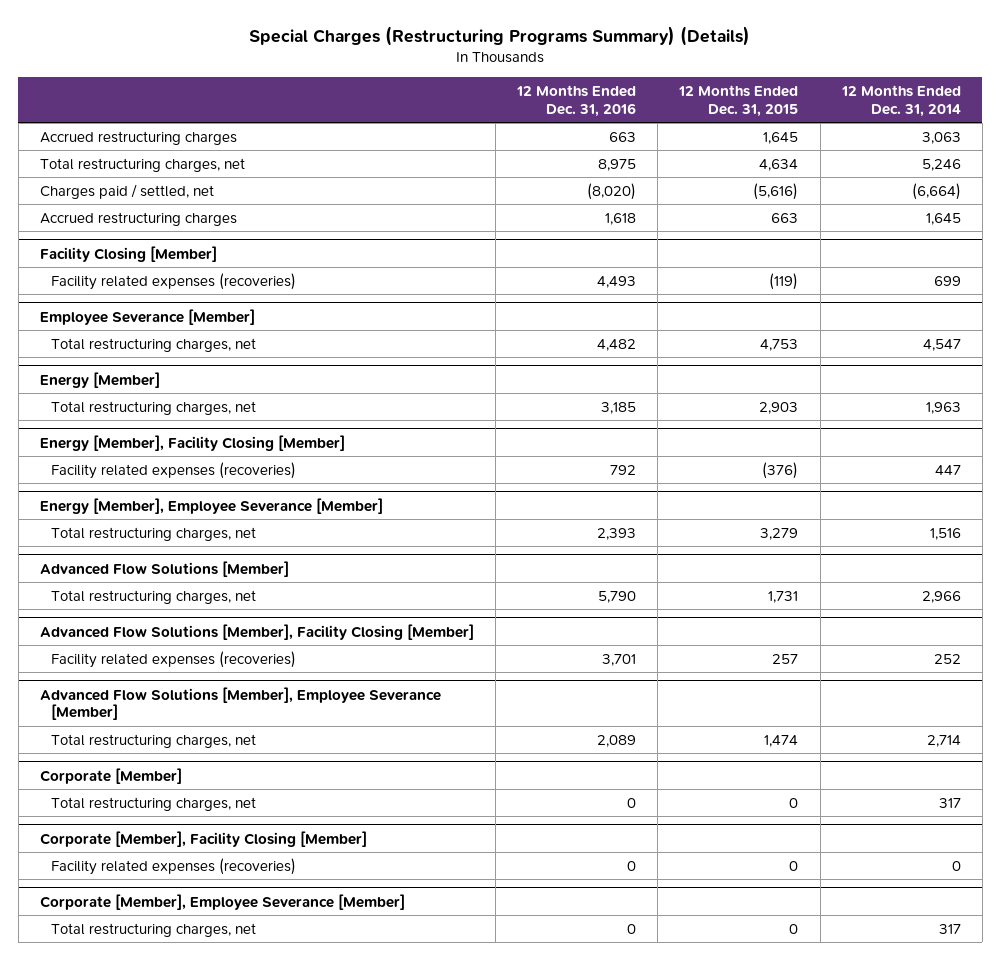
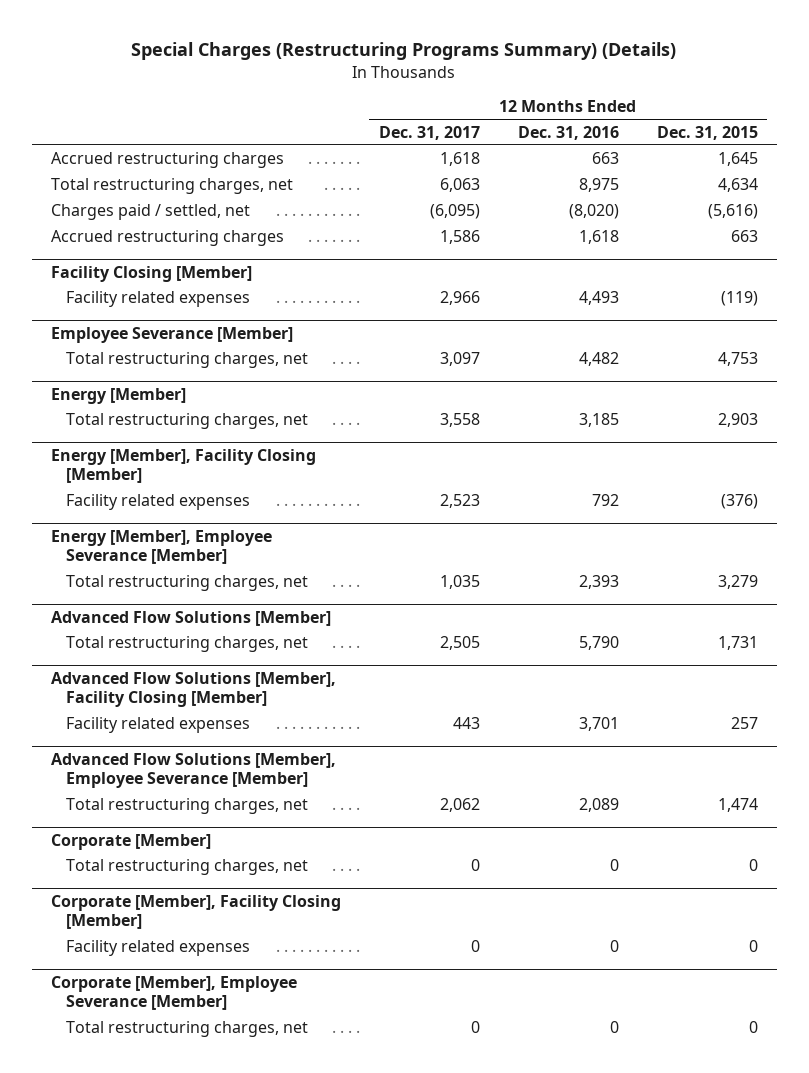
- | 12 Months Ended Dec. 31, 2016 | 12 Months Ended Dec. 31, 2015 | 12 Months Ended Dec. 31, 2014
+ | 12 Months Ended Dec. 31, 2017 | 12 Months Ended Dec. 31, 2016 | 12 Months Ended Dec. 31, 2015
@ Facility Closing [Member]
- Facility related expenses (recoveries) | 4,493 | (119) | 699
+ Facility related expenses | 2,966 | 4,493 | (119)
@ Energy [Member], Facility Closing [Member]
- Facility related expenses (recoveries) | 792 | (376) | 447
+ Facility related expenses | 2,523 | 792 | (376)
@ Advanced Flow Solutions [Member], Facility Closing [Member]
- Facility related expenses (recoveries) | 3,701 | 257 | 252
+ Facility related expenses | 443 | 3,701 | 257
@ Corporate [Member], Facility Closing [Member]
- Facility related expenses (recoveries) | 0 | 0 | 0
+ Facility related expenses | 0 | 0 | 0

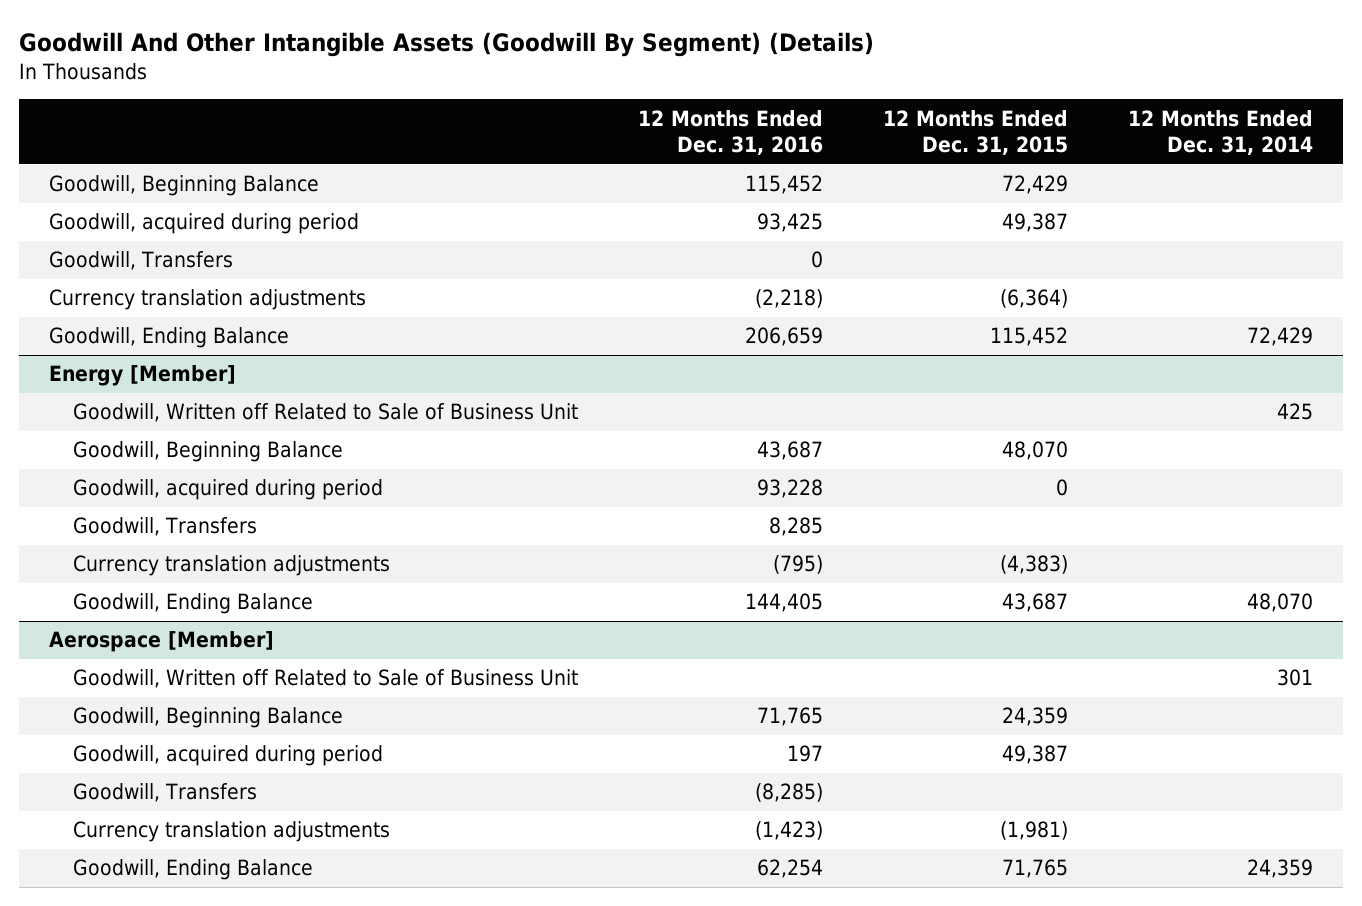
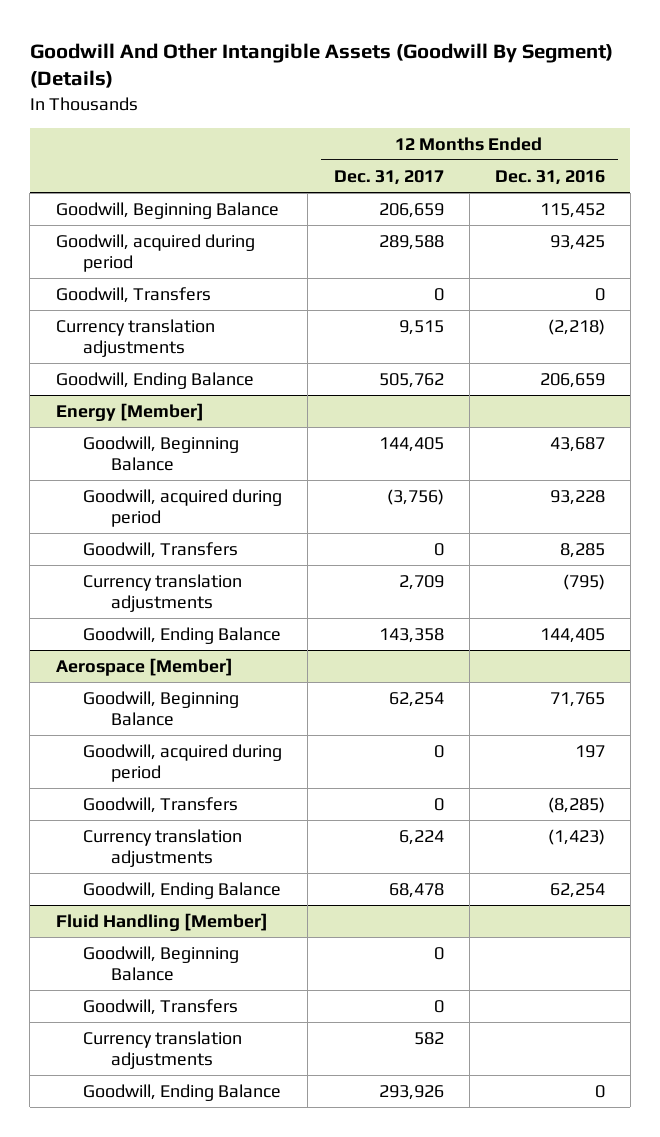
- | 12 Months Ended Dec. 31, 2016 | 12 Months Ended Dec. 31, 2015 | 12 Months Ended Dec. 31, 2014
+ | 12 Months Ended Dec. 31, 2017 | 12 Months Ended Dec. 31, 2016
@ Energy [Member]
- Goodwill, Written off Related to Sale of Business Unit | | | 425
@ Aerospace [Member]
- Goodwill, Written off Related to Sale of Business Unit | | | 301
+ Fluid Handling [Member]
+ Goodwill, Beginning Balance | 0 |
+ Goodwill, Transfers | 0 |
+ Currency translation adjustments | 582 |
+ Goodwill, Ending Balance | 293,926 | 0

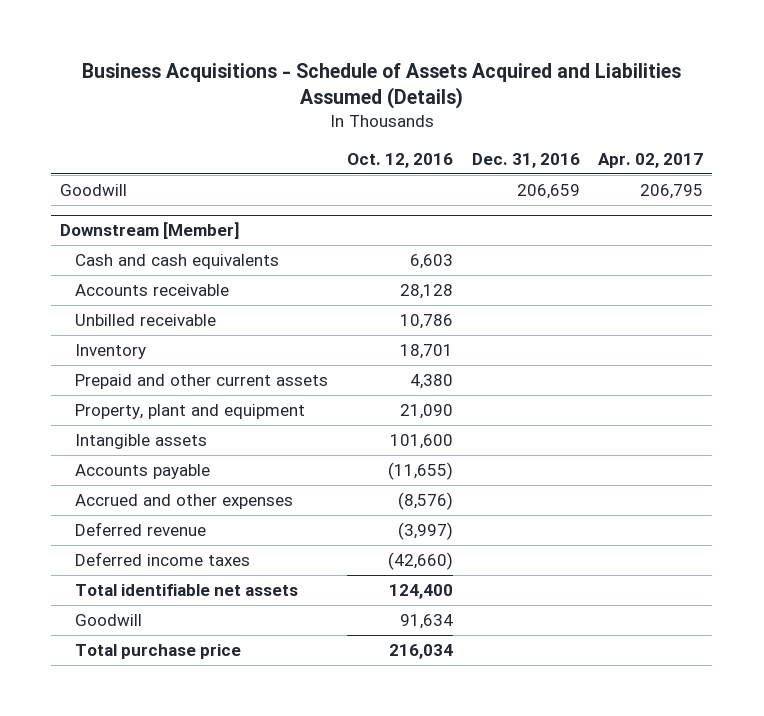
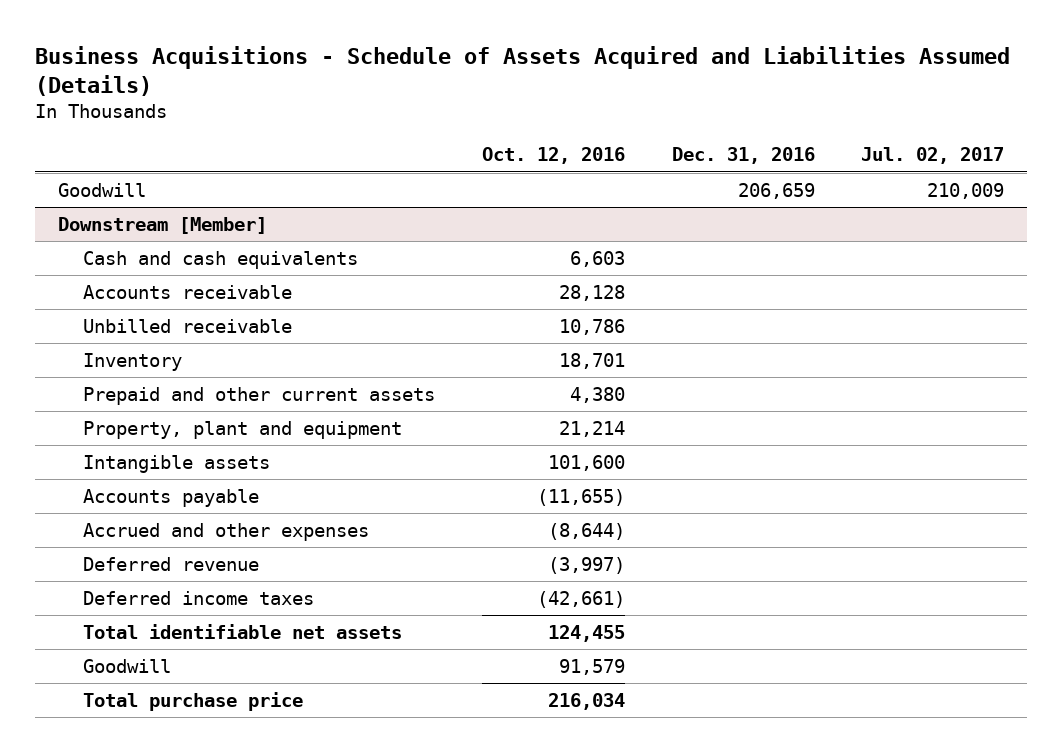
- | Oct. 12, 2016 | Dec. 31, 2016 | Apr. 02, 2017
+ | Oct. 12, 2016 | Dec. 31, 2016 | Jul. 02, 2017
@ Downstream [Member]
- Property, plant and equipment | 21,090 | |
+ Property, plant and equipment | 21,214 | |
- Accrued and other expenses | (8,576) | |
+ Accrued and other expenses | (8,644) | |
- Deferred income taxes | (42,660) | |
- Total identifiable net assets | 124,400 | |
- Goodwill | 91,634 | |
+ Deferred income taxes | (42,661) | |
+ Total identifiable net assets | 124,455 | |
+ Goodwill | 91,579 | |

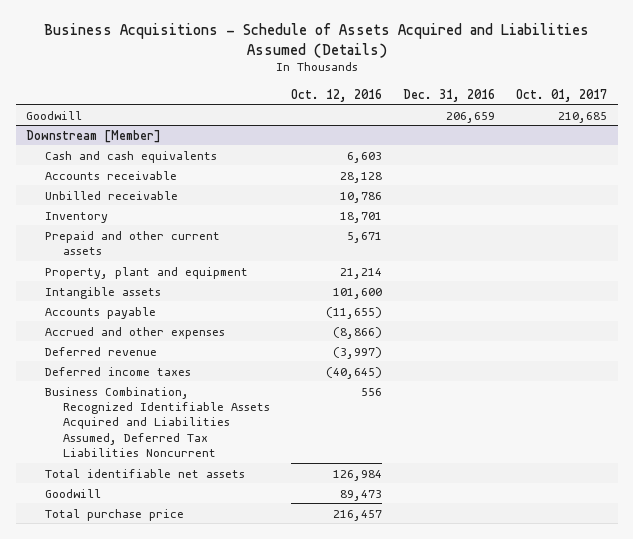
- | Oct. 12, 2016 | Dec. 31, 2016 | Jul. 02, 2017
+ | Oct. 12, 2016 | Dec. 31, 2016 | Oct. 01, 2017
@ Downstream [Member]
- Prepaid and other current assets | 4,380 | |
+ Prepaid and other current assets | 5,671 | |
- Accrued and other expenses | (8,644) | |
+ Accrued and other expenses | (8,866) | |
- Deferred income taxes | (42,661) | |
- Total identifiable net assets | 124,455 | |
- Goodwill | 91,579 | |
- Total purchase price | 216,034 | |
+ Deferred income taxes | (40,645) | |
+ Business Combination, Recognized Identifiable Assets Acquired and Liabilities Assumed, Deferred Tax Liabilities Noncurrent | 556 | |
+ Total identifiable net assets | 126,984 | |
+ Goodwill | 89,473 | |
+ Total purchase price | 216,457 | |

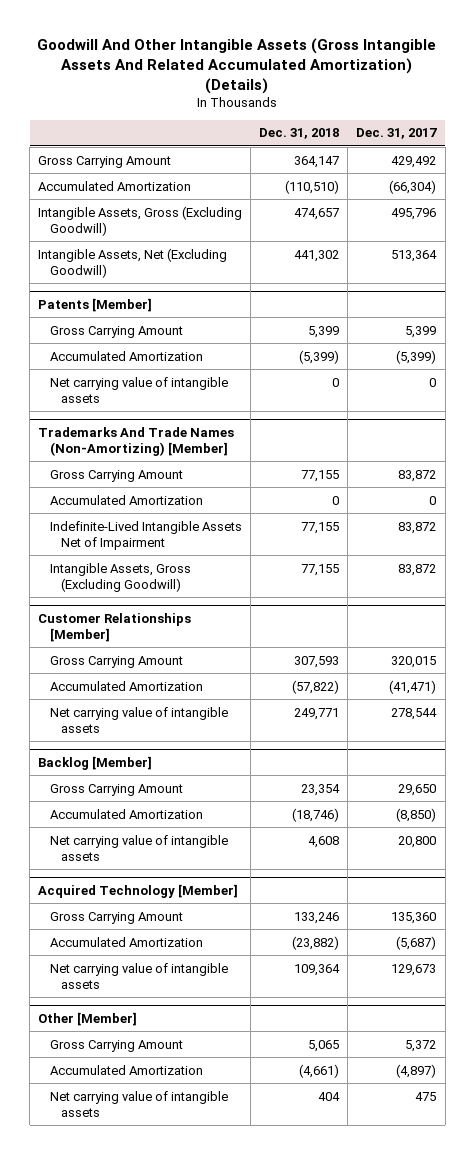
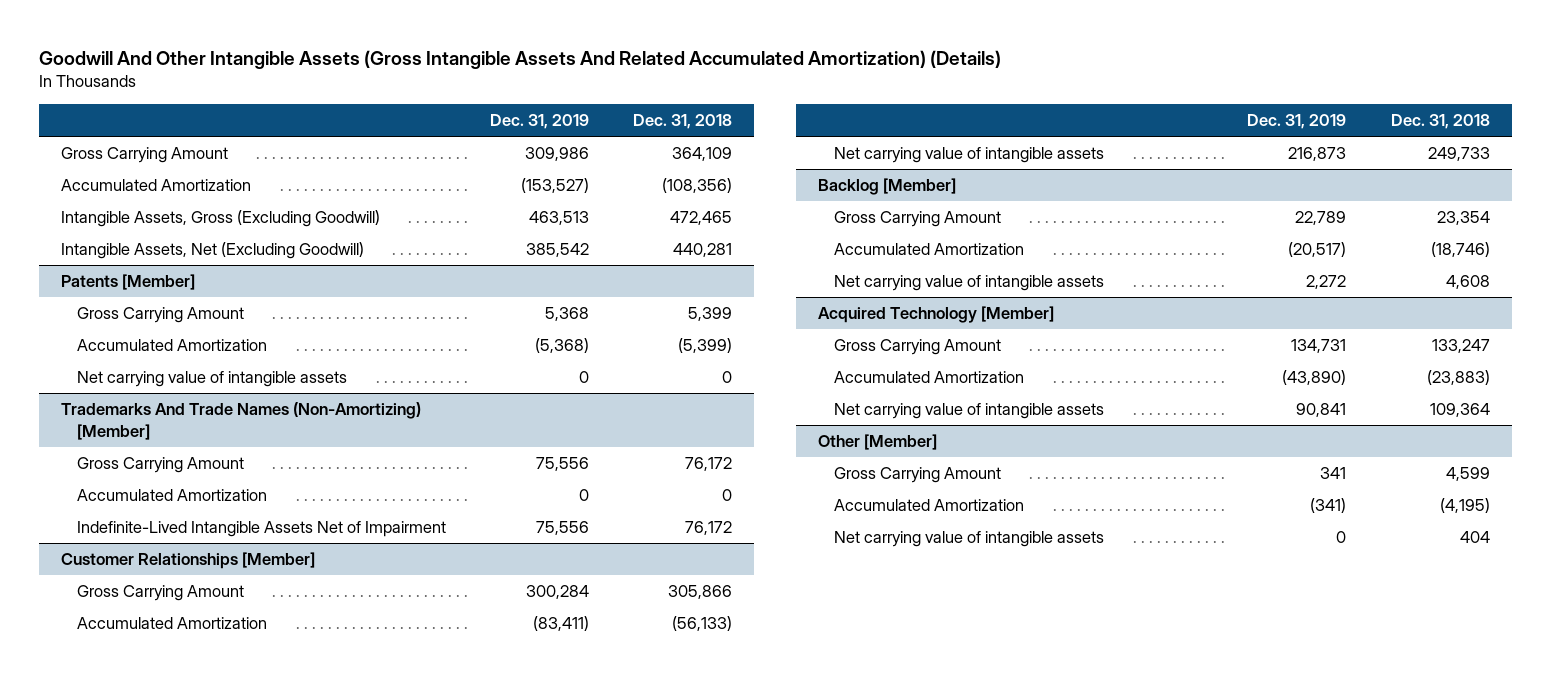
- | Dec. 31, 2018 | Dec. 31, 2017
+ | Dec. 31, 2019 | Dec. 31, 2018
- Gross Carrying Amount | 364,147 | 429,492
- Accumulated Amortization | (110,510) | (66,304)
- Intangible Assets, Gross (Excluding Goodwill) | 474,657 | 495,796
- Intangible Assets, Net (Excluding Goodwill) | 441,302 | 513,364
+ Gross Carrying Amount | 309,986 | 364,109
+ Accumulated Amortization | (153,527) | (108,356)
+ Intangible Assets, Gross (Excluding Goodwill) | 463,513 | 472,465
+ Intangible Assets, Net (Excluding Goodwill) | 385,542 | 440,281
@ Trademarks And Trade Names (Non-Amortizing) [Member]
- Gross Carrying Amount | 77,155 | 83,872
+ Gross Carrying Amount | 75,556 | 76,172
- Indefinite-Lived Intangible Assets Net of Impairment | 77,155 | 83,872
- Intangible Assets, Gross (Excluding Goodwill) | 77,155 | 83,872
+ Indefinite-Lived Intangible Assets Net of Impairment | 75,556 | 76,172
@ Customer Relationships [Member]
- Gross Carrying Amount | 307,593 | 320,015
- Accumulated Amortization | (57,822) | (41,471)
- Net carrying value of intangible assets | 249,771 | 278,544
+ Gross Carrying Amount | 300,284 | 305,866
+ Accumulated Amortization | (83,411) | (56,133)
+ Net carrying value of intangible assets | 216,873 | 249,733
@ Acquired Technology [Member]
- Gross Carrying Amount | 133,246 | 135,360
- Accumulated Amortization | (23,882) | (5,687)
+ Gross Carrying Amount | 134,731 | 133,247
+ Accumulated Amortization | (43,890) | (23,883)
@ Other [Member]
- Gross Carrying Amount | 5,065 | 5,372
- Accumulated Amortization | (4,661) | (4,897)
+ Gross Carrying Amount | 341 | 4,599
+ Accumulated Amortization | (341) | (4,195)

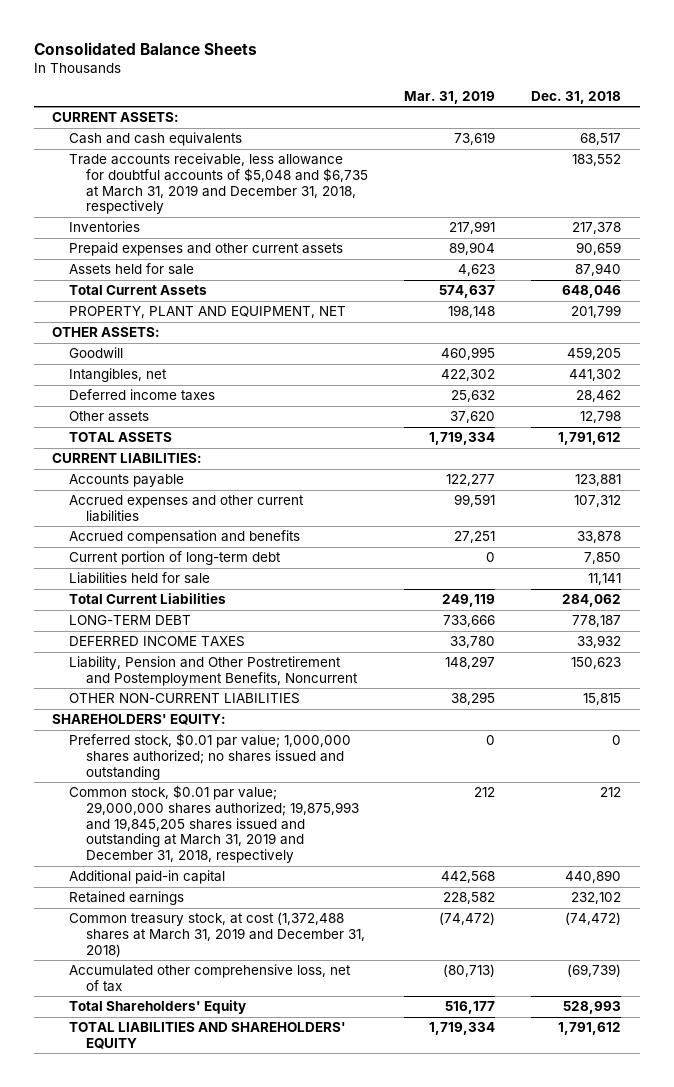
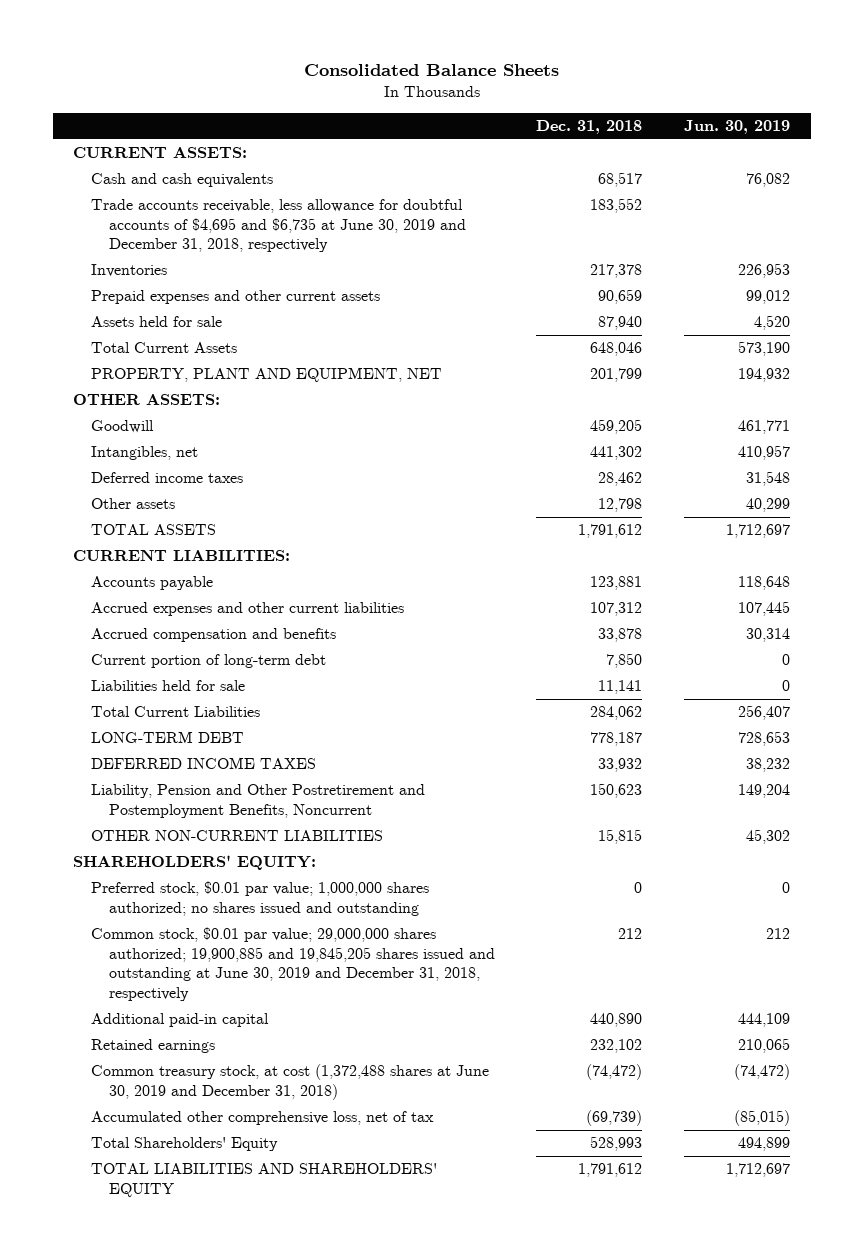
- | Mar. 31, 2019 | Dec. 31, 2018
+ | Dec. 31, 2018 | Jun. 30, 2019
- Trade accounts receivable, less allowance for doubtful accounts of $5,048 and $6,735 at March 31, 2019 and December 31, 2018, respectively | | 183,552
+ Trade accounts receivable, less allowance for doubtful accounts of $4,695 and $6,735 at June 30, 2019 and December 31, 2018, respectively | 183,552 |
- Common stock, $0.01 par value; 29,000,000 shares authorized; 19,875,993 and 19,845,205 shares issued and outstanding at March 31, 2019 and December 31, 2018, respectively | 212 | 212
+ Common stock, $0.01 par value; 29,000,000 shares authorized; 19,900,885 and 19,845,205 shares issued and outstanding at June 30, 2019 and December 31, 2018, respectively | 212 | 212
- Common treasury stock, at cost (1,372,488 shares at March 31, 2019 and December 31, 2018) | (74,472) | (74,472)
+ Common treasury stock, at cost (1,372,488 shares at June 30, 2019 and December 31, 2018) | (74,472) | (74,472)

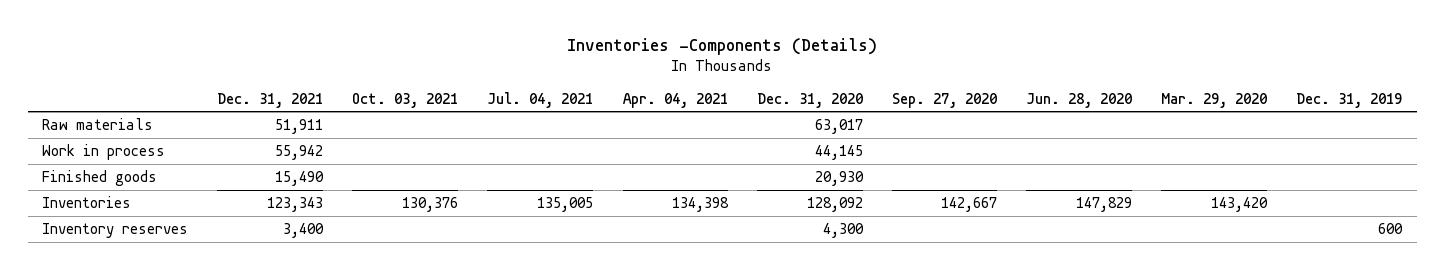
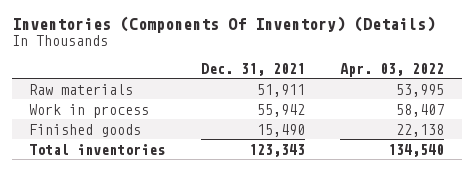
- Inventories -Components (Details)
+ Inventories (Components Of Inventory) (Details)
- | Dec. 31, 2021 | Oct. 03, 2021 | Jul. 04, 2021 | Apr. 04, 2021 | Dec. 31, 2020 | Sep. 27, 2020 | Jun. 28, 2020 | Mar. 29, 2020 | Dec. 31, 2019
+ | Dec. 31, 2021 | Apr. 03, 2022
- Inventories | 123,343 | 130,376 | 135,005 | 134,398 | 128,092 | 142,667 | 147,829 | 143,420 |
- Inventory reserves | 3,400 | | | | 4,300 | | | | 600
+ Total inventories | 123,343 | 134,540

